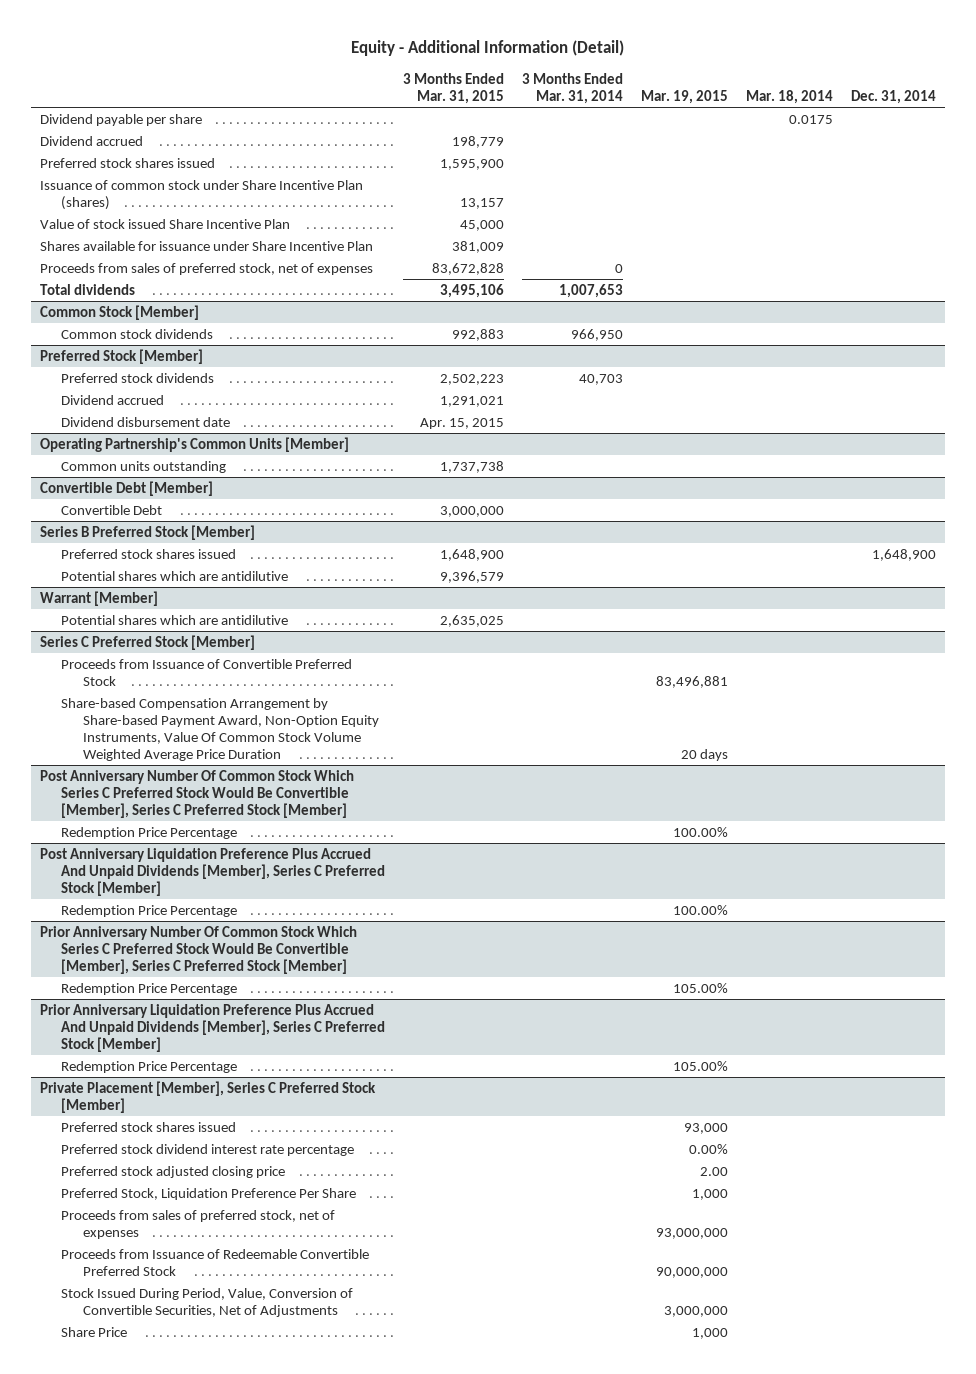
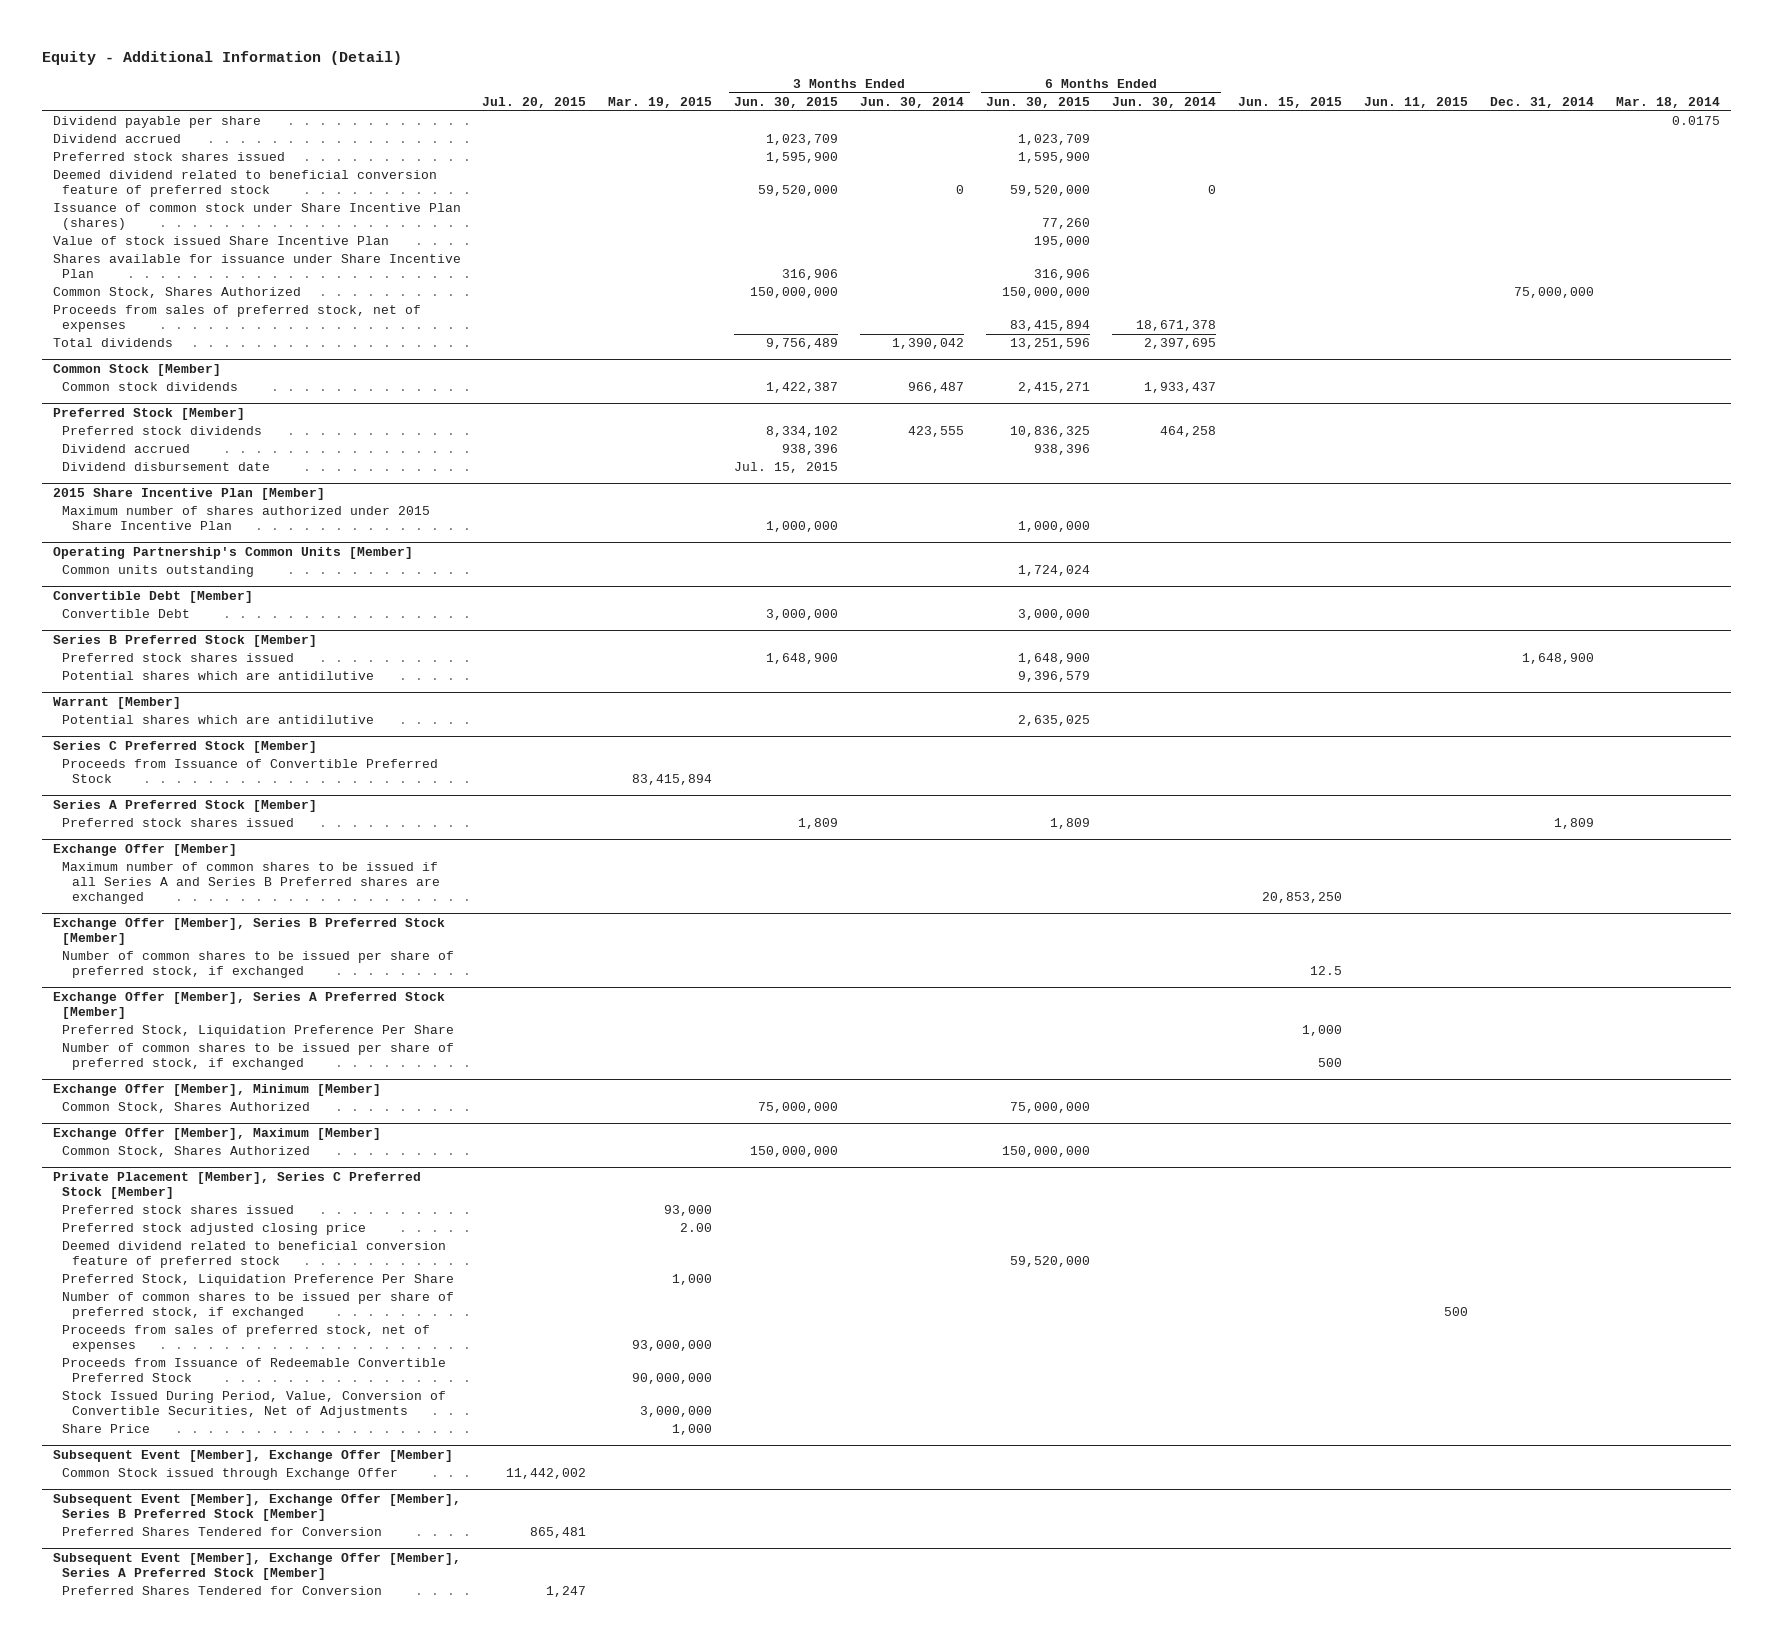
- | 3 Months Ended Mar. 31, 2015 | 3 Months Ended Mar. 31, 2014 | Mar. 19, 2015 | Mar. 18, 2014 | Dec. 31, 2014
+ | Jul. 20, 2015 | Mar. 19, 2015 | 3 Months Ended Jun. 30, 2015 | 3 Months Ended Jun. 30, 2014 | 6 Months Ended Jun. 30, 2015 | 6 Months Ended Jun. 30, 2014 | Jun. 15, 2015 | Jun. 11, 2015 | Dec. 31, 2014 | Mar. 18, 2014
+ Deemed dividend related to beneficial conversion feature of preferred stock | | | 59,520,000 | 0 | 59,520,000 | 0 | | | |
+ Common Stock, Shares Authorized | | | 150,000,000 | | 150,000,000 | | | | 75,000,000 |
+ 2015 Share Incentive Plan [Member]
+ Maximum number of shares authorized under 2015 Share Incentive Plan | | | 1,000,000 | | 1,000,000 | | | | |
@ Series C Preferred Stock [Member]
- Proceeds from Issuance of Convertible Preferred Stock | | | 83,496,881 | |
- Share-based Compensation Arrangement by Share-based Payment Award, Non-Option Equity Instruments, Value Of Common Stock Volume Weighted Average Price Duration | | | 20 days | |
- Post Anniversary Number Of Common Stock Which Series C Preferred Stock Would Be Convertible [Member], Series C Preferred Stock [Member]
- Redemption Price Percentage | | | 100.00% | |
- Post Anniversary Liquidation Preference Plus Accrued And Unpaid Dividends [Member], Series C Preferred Stock [Member]
- Redemption Price Percentage | | | 100.00% | |
- Prior Anniversary Number Of Common Stock Which Series C Preferred Stock Would Be Convertible [Member], Series C Preferred Stock [Member]
- Redemption Price Percentage | | | 105.00% | |
- Prior Anniversary Liquidation Preference Plus Accrued And Unpaid Dividends [Member], Series C Preferred Stock [Member]
- Redemption Price Percentage | | | 105.00% | |
@ Series C Preferred Stock [Member]
+ Proceeds from Issuance of Convertible Preferred Stock | | 83,415,894 | | | | | | | |
+ Series A Preferred Stock [Member]
+ Preferred stock shares issued | | | 1,809 | | 1,809 | | | | 1,809 |
+ Exchange Offer [Member]
+ Maximum number of common shares to be issued if all Series A and Series B Preferred shares are exchanged | | | | | | | 20,853,250 | | |
+ Exchange Offer [Member], Series B Preferred Stock [Member]
+ Number of common shares to be issued per share of preferred stock, if exchanged | | | | | | | 12.5 | | |
+ Exchange Offer [Member], Series A Preferred Stock [Member]
+ Preferred Stock, Liquidation Preference Per Share | | | | | | | 1,000 | | |
+ Number of common shares to be issued per share of preferred stock, if exchanged | | | | | | | 500 | | |
+ Exchange Offer [Member], Minimum [Member]
+ Common Stock, Shares Authorized | | | 75,000,000 | | 75,000,000 | | | | |
+ Exchange Offer [Member], Maximum [Member]
+ Common Stock, Shares Authorized | | | 150,000,000 | | 150,000,000 | | | | |
@ Private Placement [Member], Series C Preferred Stock [Member]
- Preferred stock dividend interest rate percentage | | | 0.00% | |
+ Deemed dividend related to beneficial conversion feature of preferred stock | | | | | 59,520,000 | | | | |
+ Number of common shares to be issued per share of preferred stock, if exchanged | | | | | | | | 500 | |
+ Subsequent Event [Member], Exchange Offer [Member]
+ Common Stock issued through Exchange Offer | 11,442,002 | | | | | | | | |
+ Subsequent Event [Member], Exchange Offer [Member], Series B Preferred Stock [Member]
+ Preferred Shares Tendered for Conversion | 865,481 | | | | | | | | |
+ Subsequent Event [Member], Exchange Offer [Member], Series A Preferred Stock [Member]
+ Preferred Shares Tendered for Conversion | 1,247 | | | | | | | | |

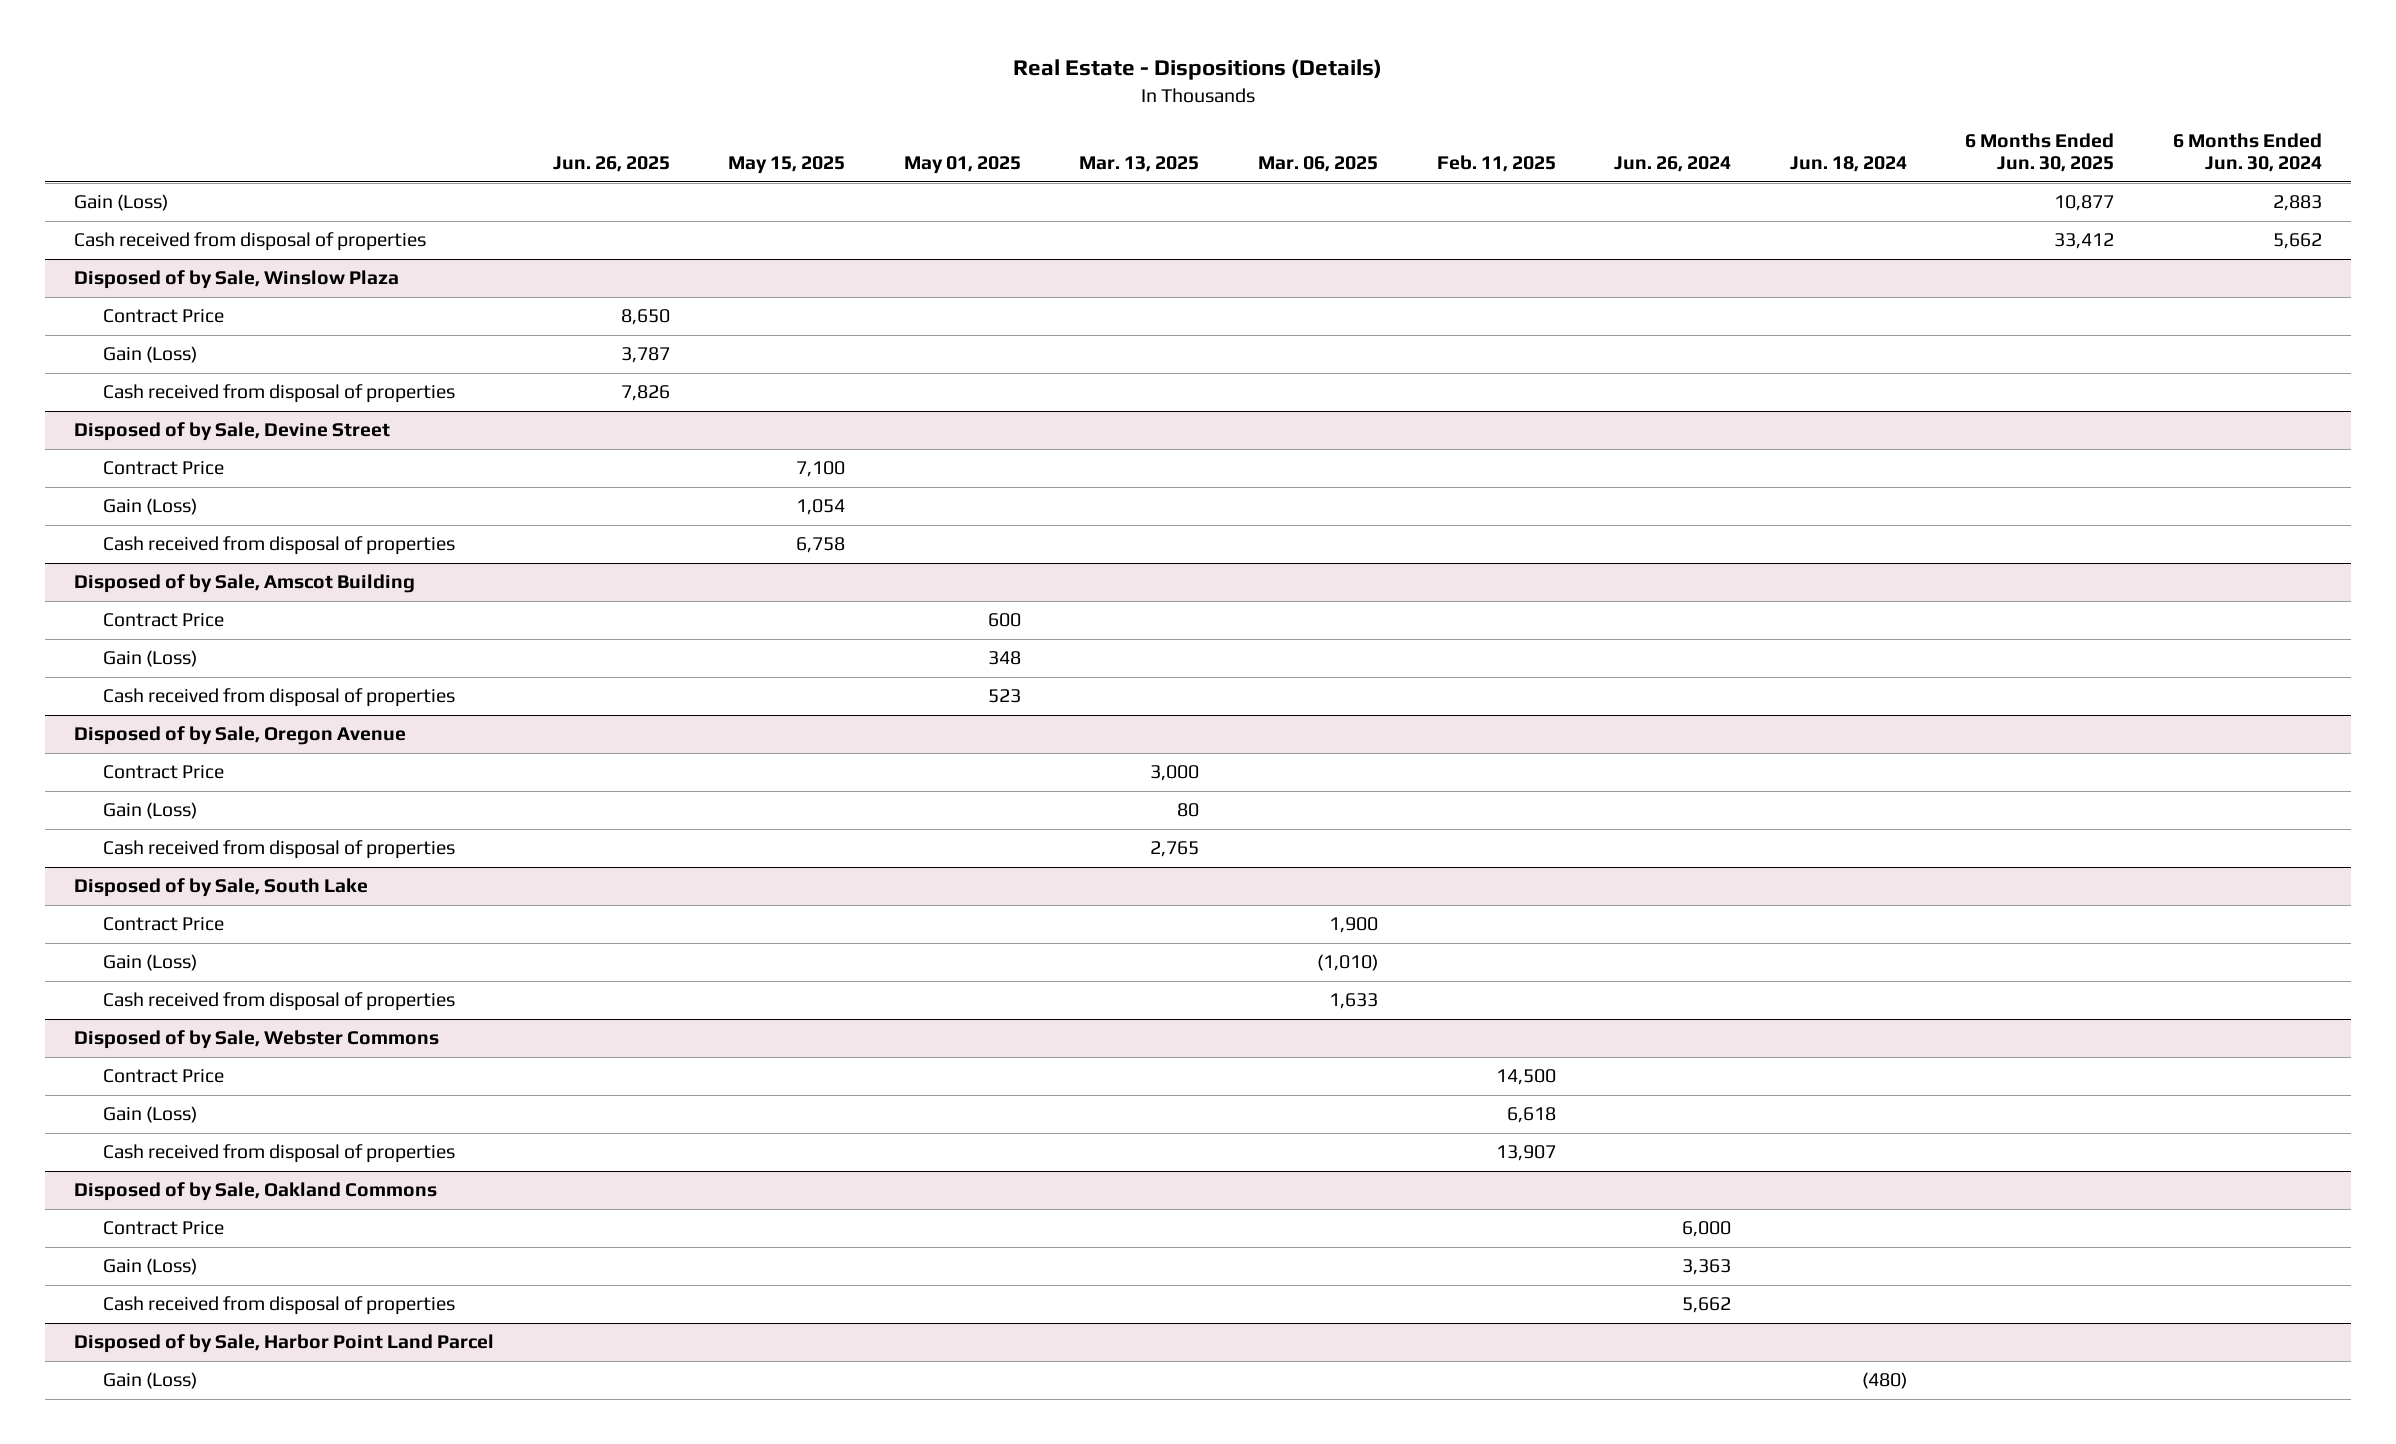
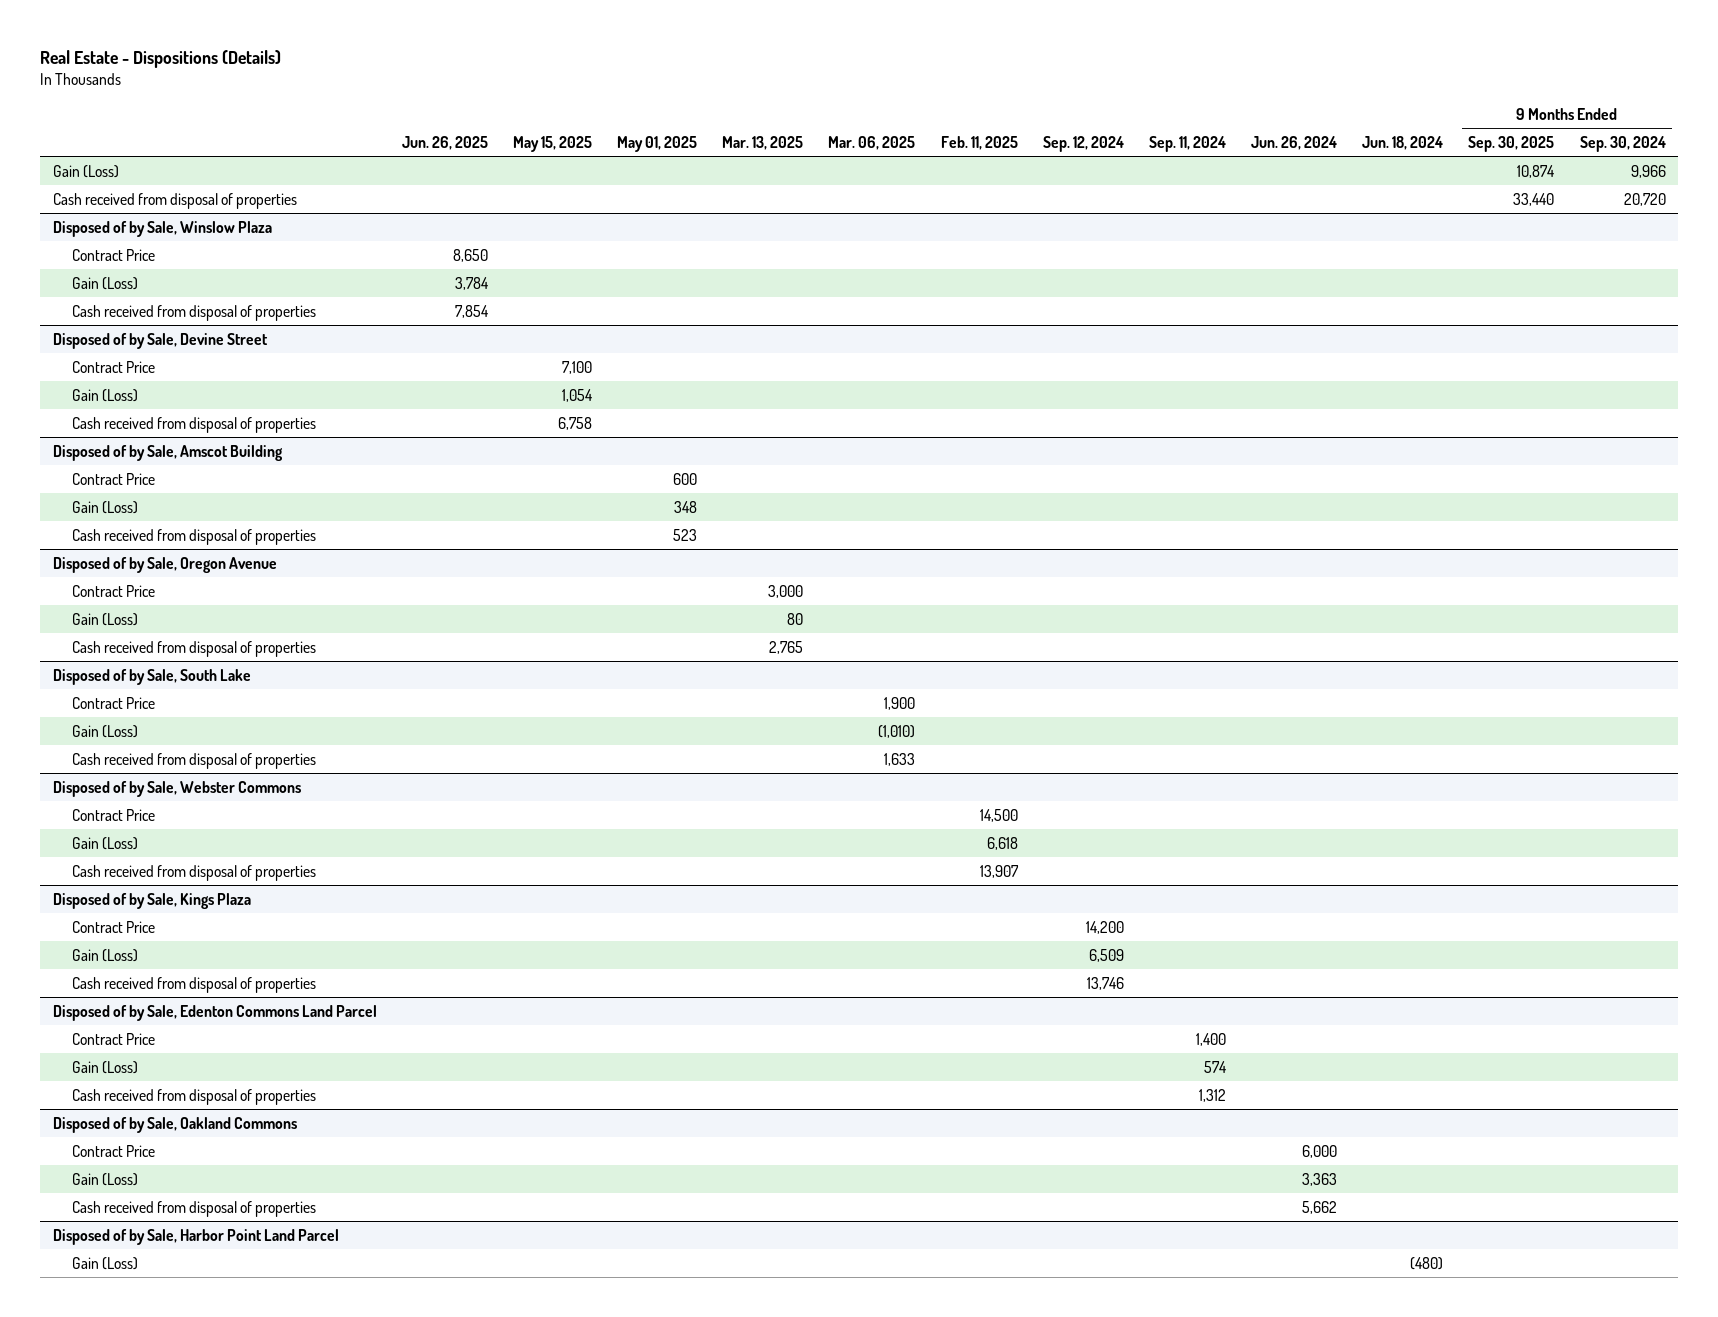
- | Jun. 26, 2025 | May 15, 2025 | May 01, 2025 | Mar. 13, 2025 | Mar. 06, 2025 | Feb. 11, 2025 | Jun. 26, 2024 | Jun. 18, 2024 | 6 Months Ended Jun. 30, 2025 | 6 Months Ended Jun. 30, 2024
+ | Jun. 26, 2025 | May 15, 2025 | May 01, 2025 | Mar. 13, 2025 | Mar. 06, 2025 | Feb. 11, 2025 | Sep. 12, 2024 | Sep. 11, 2024 | Jun. 26, 2024 | Jun. 18, 2024 | 9 Months Ended Sep. 30, 2025 | 9 Months Ended Sep. 30, 2024
@ Disposed of by Sale, Winslow Plaza
- Gain (Loss) | 3,787 | | | | | | | | |
- Cash received from disposal of properties | 7,826 | | | | | | | | |
+ Gain (Loss) | 3,784 | | | | | | | | | | |
+ Cash received from disposal of properties | 7,854 | | | | | | | | | | |
+ Disposed of by Sale, Kings Plaza
+ Contract Price | | | | | | | 14,200 | | | | |
+ Gain (Loss) | | | | | | | 6,509 | | | | |
+ Cash received from disposal of properties | | | | | | | 13,746 | | | | |
+ Disposed of by Sale, Edenton Commons Land Parcel
+ Contract Price | | | | | | | | 1,400 | | | |
+ Gain (Loss) | | | | | | | | 574 | | | |
+ Cash received from disposal of properties | | | | | | | | 1,312 | | | |

